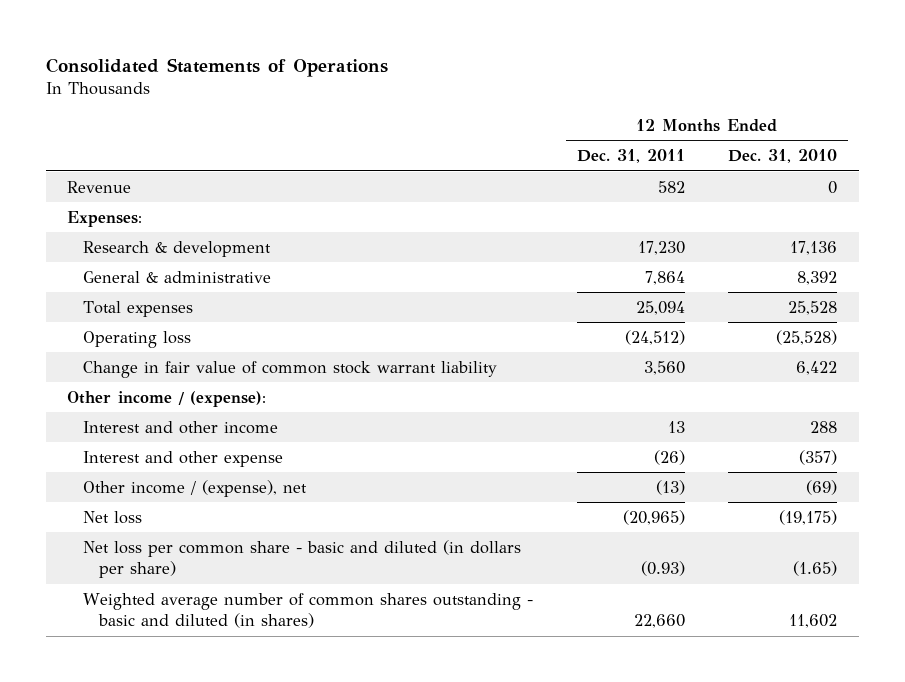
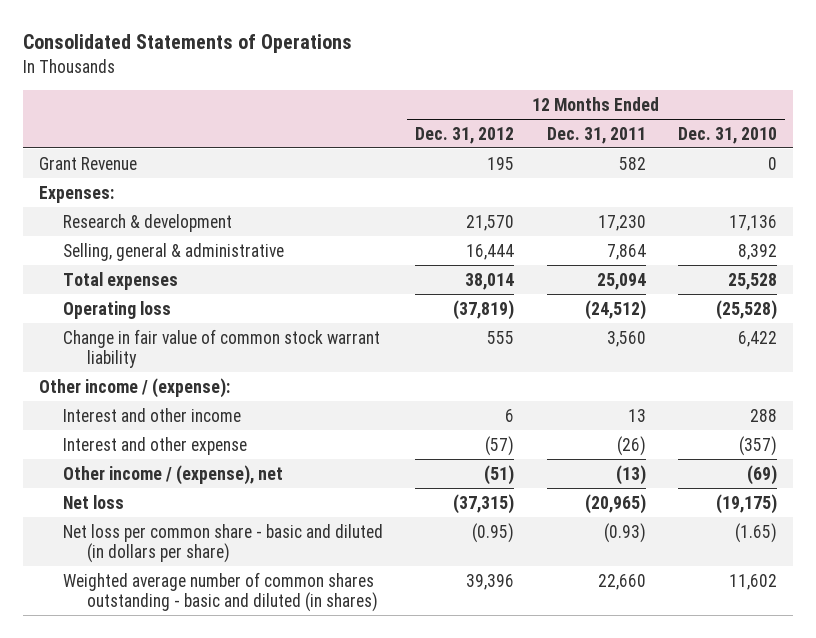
- | 12 Months Ended Dec. 31, 2011 | 12 Months Ended Dec. 31, 2010
+ | 12 Months Ended Dec. 31, 2012 | 12 Months Ended Dec. 31, 2011 | 12 Months Ended Dec. 31, 2010
- Revenue | 582 | 0
+ Grant Revenue | 195 | 582 | 0
- General & administrative | 7,864 | 8,392
+ Selling, general & administrative | 16,444 | 7,864 | 8,392

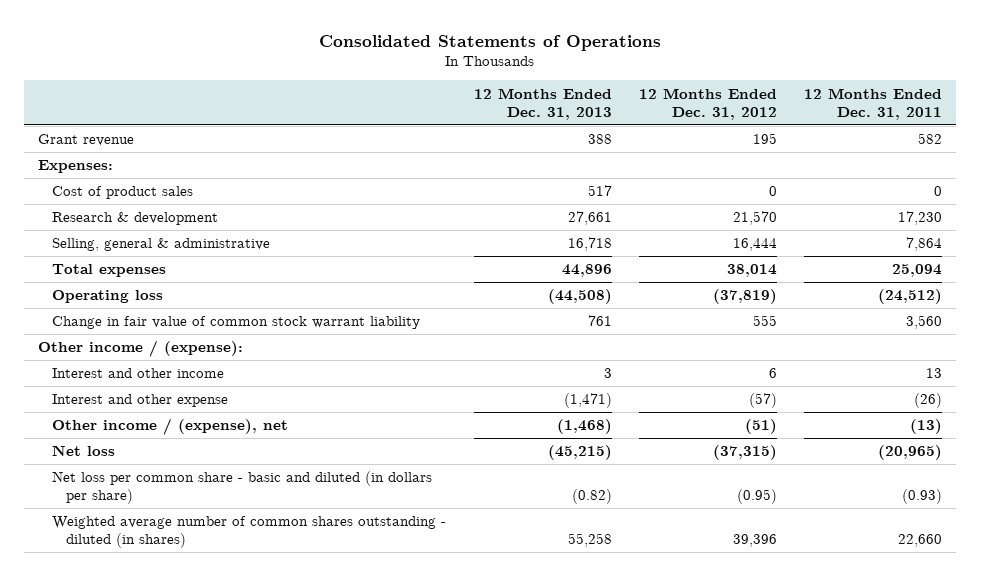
- | 12 Months Ended Dec. 31, 2012 | 12 Months Ended Dec. 31, 2011 | 12 Months Ended Dec. 31, 2010
+ | 12 Months Ended Dec. 31, 2013 | 12 Months Ended Dec. 31, 2012 | 12 Months Ended Dec. 31, 2011
- Grant Revenue | 195 | 582 | 0
+ Grant revenue | 388 | 195 | 582
+ Cost of product sales | 517 | 0 | 0
- Weighted average number of common shares outstanding - basic and diluted (in shares) | 39,396 | 22,660 | 11,602
+ Weighted average number of common shares outstanding - diluted (in shares) | 55,258 | 39,396 | 22,660

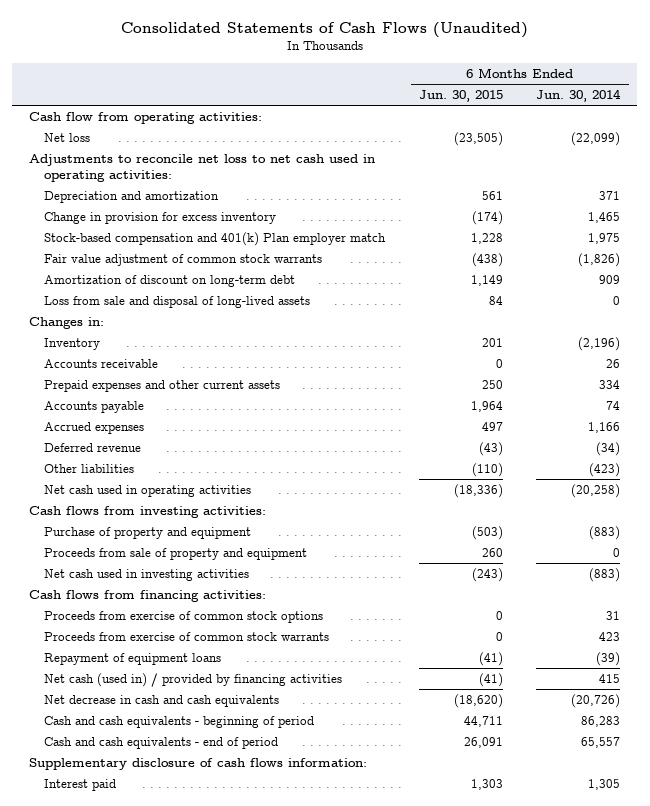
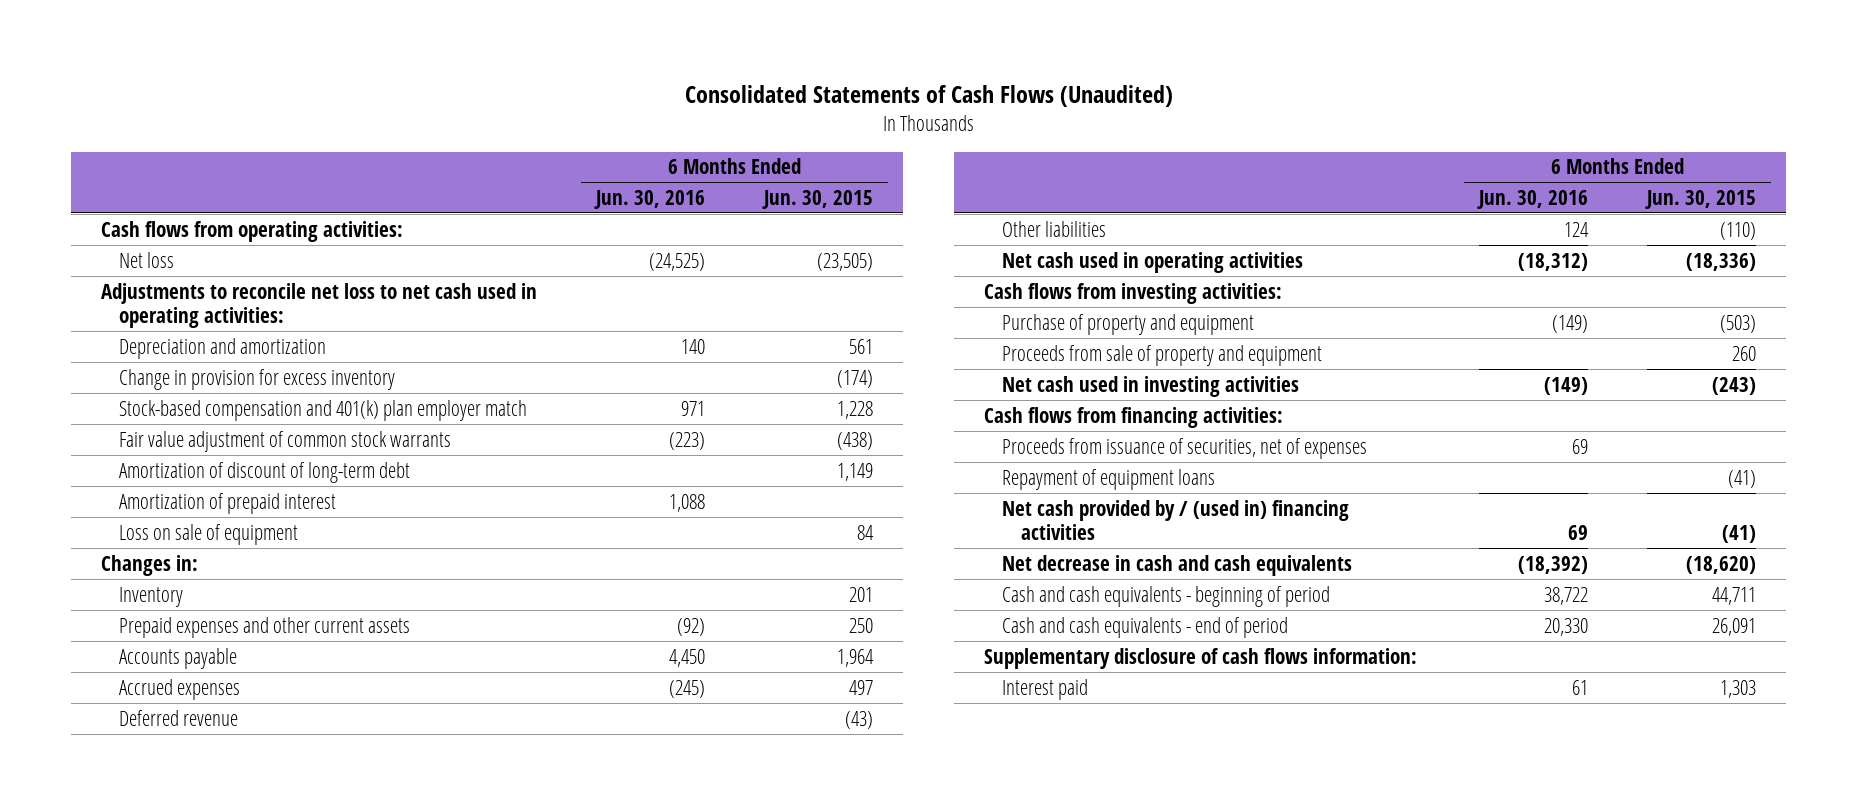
- | 6 Months Ended Jun. 30, 2015 | 6 Months Ended Jun. 30, 2014
+ | 6 Months Ended Jun. 30, 2016 | 6 Months Ended Jun. 30, 2015
- Cash flow from operating activities:
+ Cash flows from operating activities:
- Stock-based compensation and 401(k) Plan employer match | 1,228 | 1,975
+ Stock-based compensation and 401(k) plan employer match | 971 | 1,228
- Amortization of discount on long-term debt | 1,149 | 909
- Loss from sale and disposal of long-lived assets | 84 | 0
+ Amortization of discount of long-term debt | | 1,149
+ Amortization of prepaid interest | 1,088 |
+ Loss on sale of equipment | | 84
- Accounts receivable | 0 | 26
- Proceeds from exercise of common stock options | 0 | 31
- Proceeds from exercise of common stock warrants | 0 | 423
+ Proceeds from issuance of securities, net of expenses | 69 |
- Net cash (used in) / provided by financing activities | (41) | 415
+ Net cash provided by / (used in) financing activities | 69 | (41)

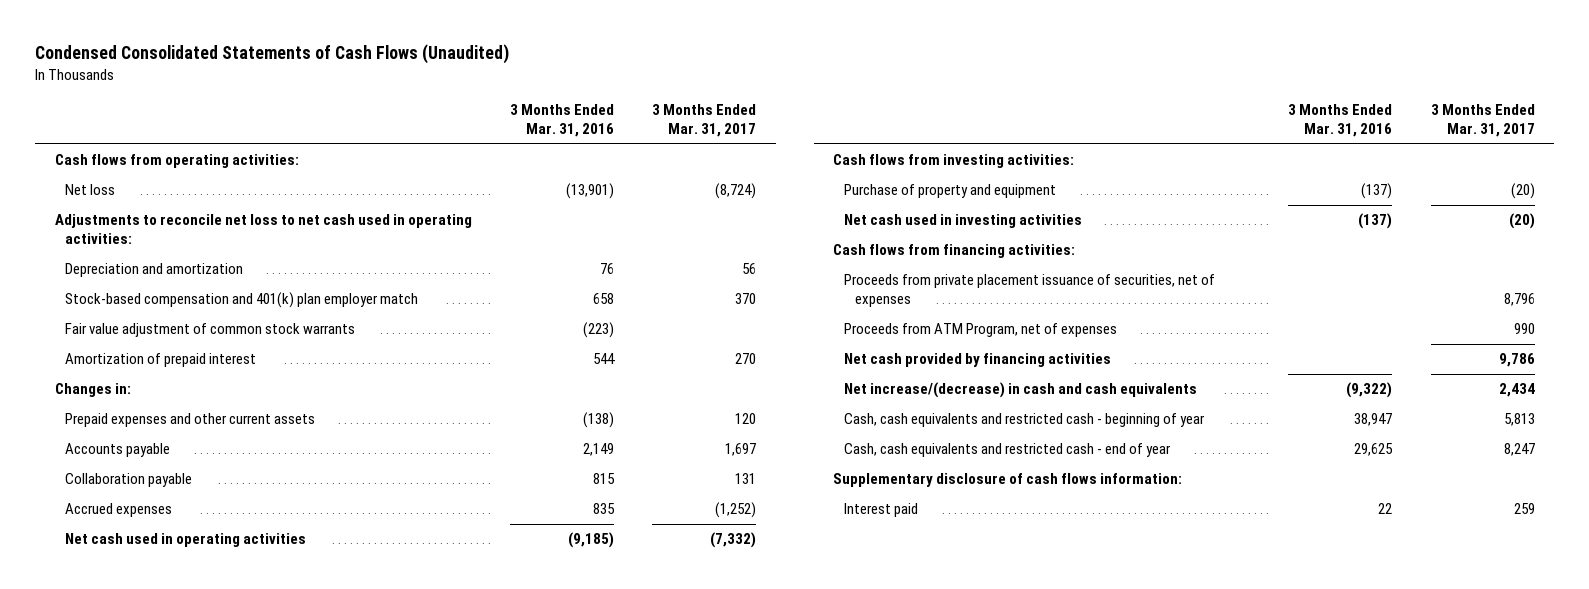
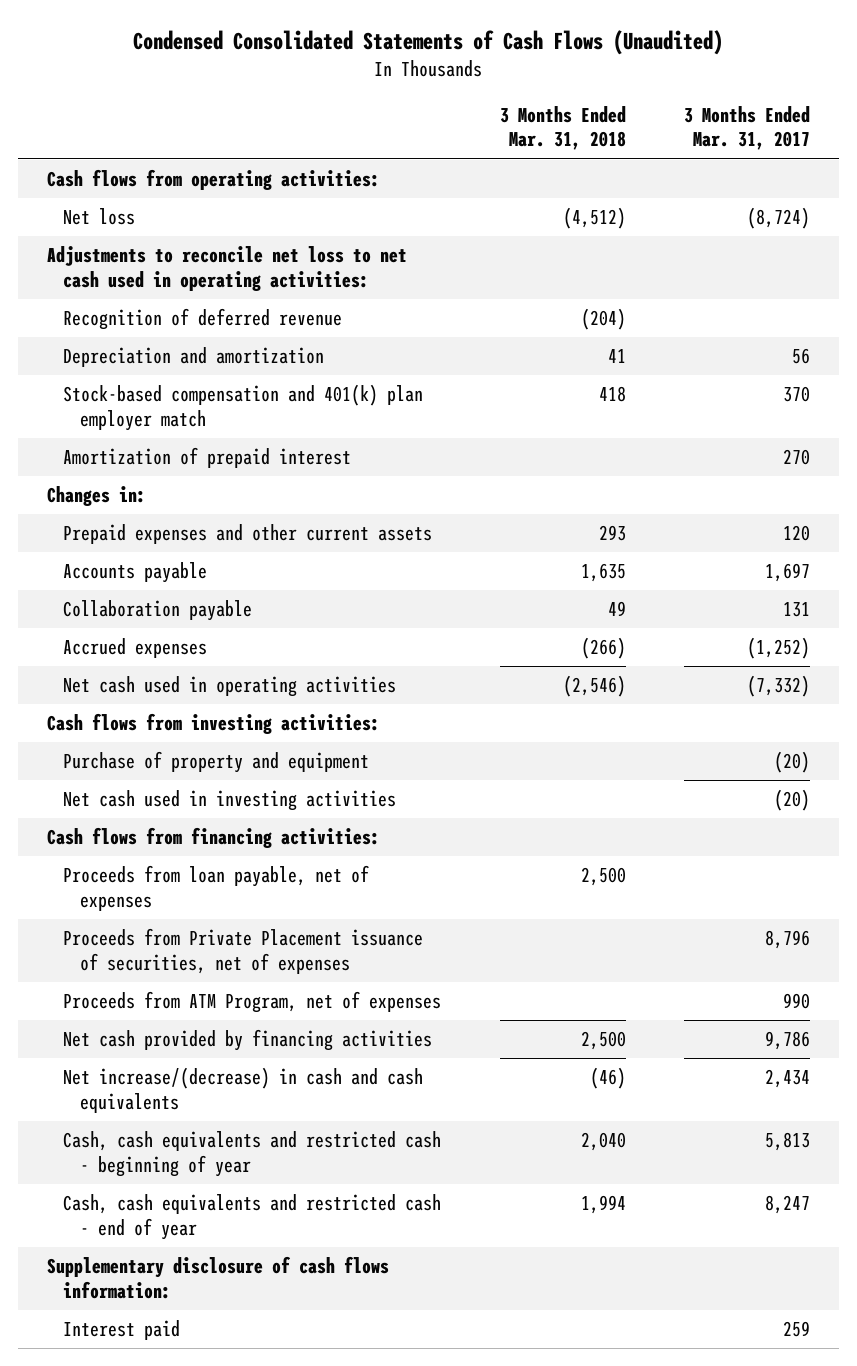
- | 3 Months Ended Mar. 31, 2016 | 3 Months Ended Mar. 31, 2017
+ | 3 Months Ended Mar. 31, 2018 | 3 Months Ended Mar. 31, 2017
+ Recognition of deferred revenue | (204) |
- Fair value adjustment of common stock warrants | (223) |
- Proceeds from private placement issuance of securities, net of expenses | | 8,796
+ Proceeds from loan payable, net of expenses | 2,500 |
+ Proceeds from Private Placement issuance of securities, net of expenses | | 8,796

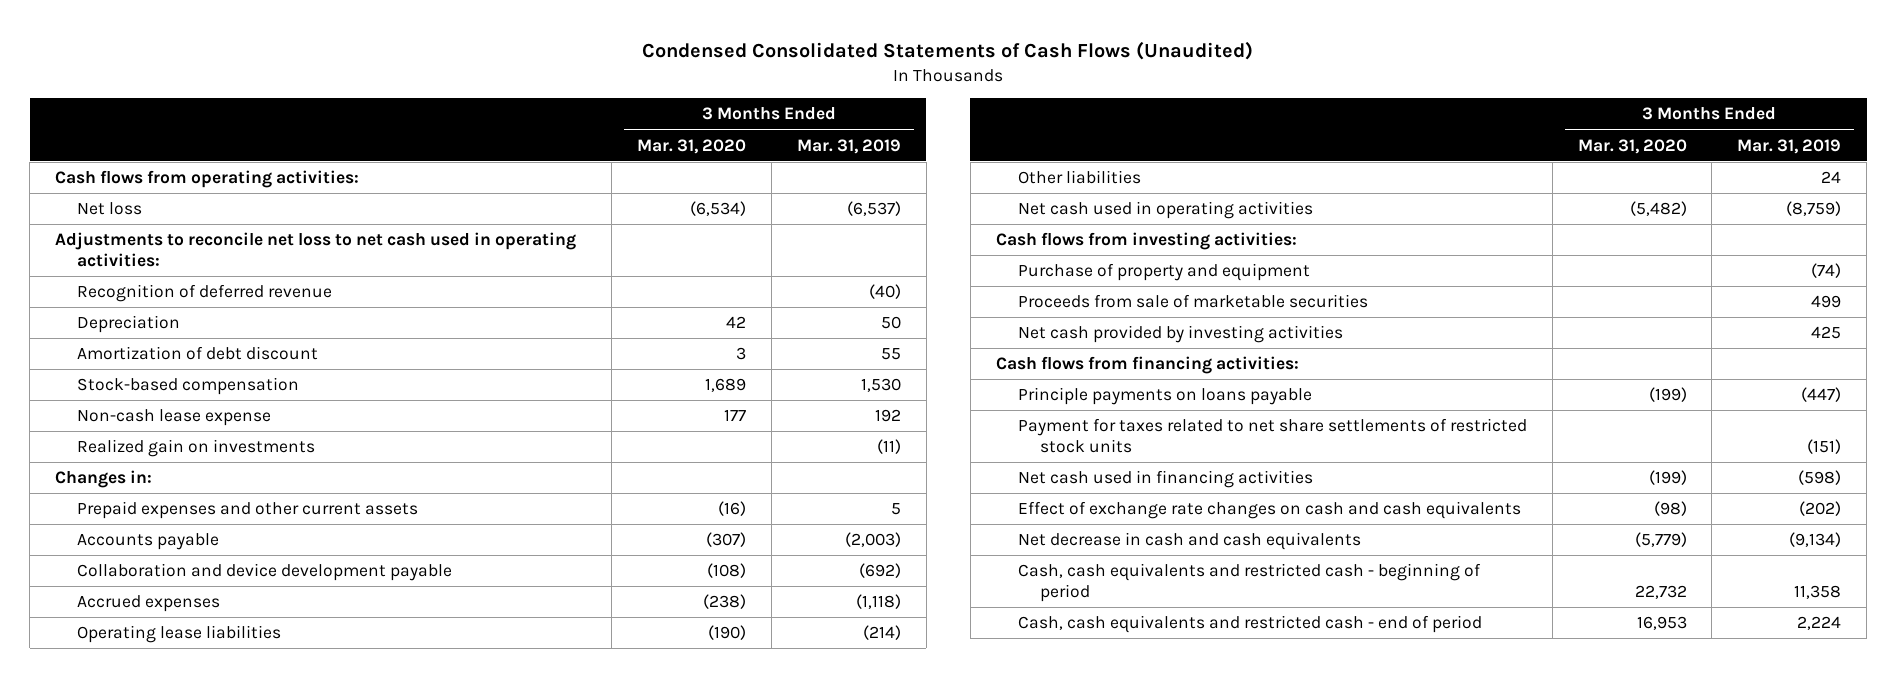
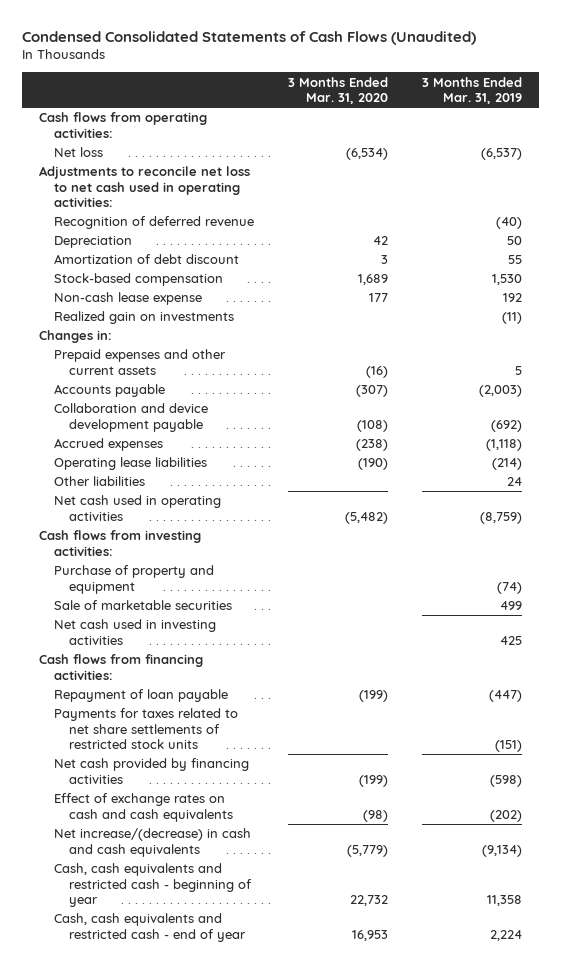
- Proceeds from sale of marketable securities | | 499
- Net cash provided by investing activities | | 425
+ Sale of marketable securities | | 499
+ Net cash used in investing activities | | 425
- Principle payments on loans payable | (199) | (447)
- Payment for taxes related to net share settlements of restricted stock units | | (151)
- Net cash used in financing activities | (199) | (598)
- Effect of exchange rate changes on cash and cash equivalents | (98) | (202)
- Net decrease in cash and cash equivalents | (5,779) | (9,134)
- Cash, cash equivalents and restricted cash - beginning of period | 22,732 | 11,358
- Cash, cash equivalents and restricted cash - end of period | 16,953 | 2,224
+ Repayment of loan payable | (199) | (447)
+ Payments for taxes related to net share settlements of restricted stock units | | (151)
+ Net cash provided by financing activities | (199) | (598)
+ Effect of exchange rates on cash and cash equivalents | (98) | (202)
+ Net increase/(decrease) in cash and cash equivalents | (5,779) | (9,134)
+ Cash, cash equivalents and restricted cash - beginning of year | 22,732 | 11,358
+ Cash, cash equivalents and restricted cash - end of year | 16,953 | 2,224

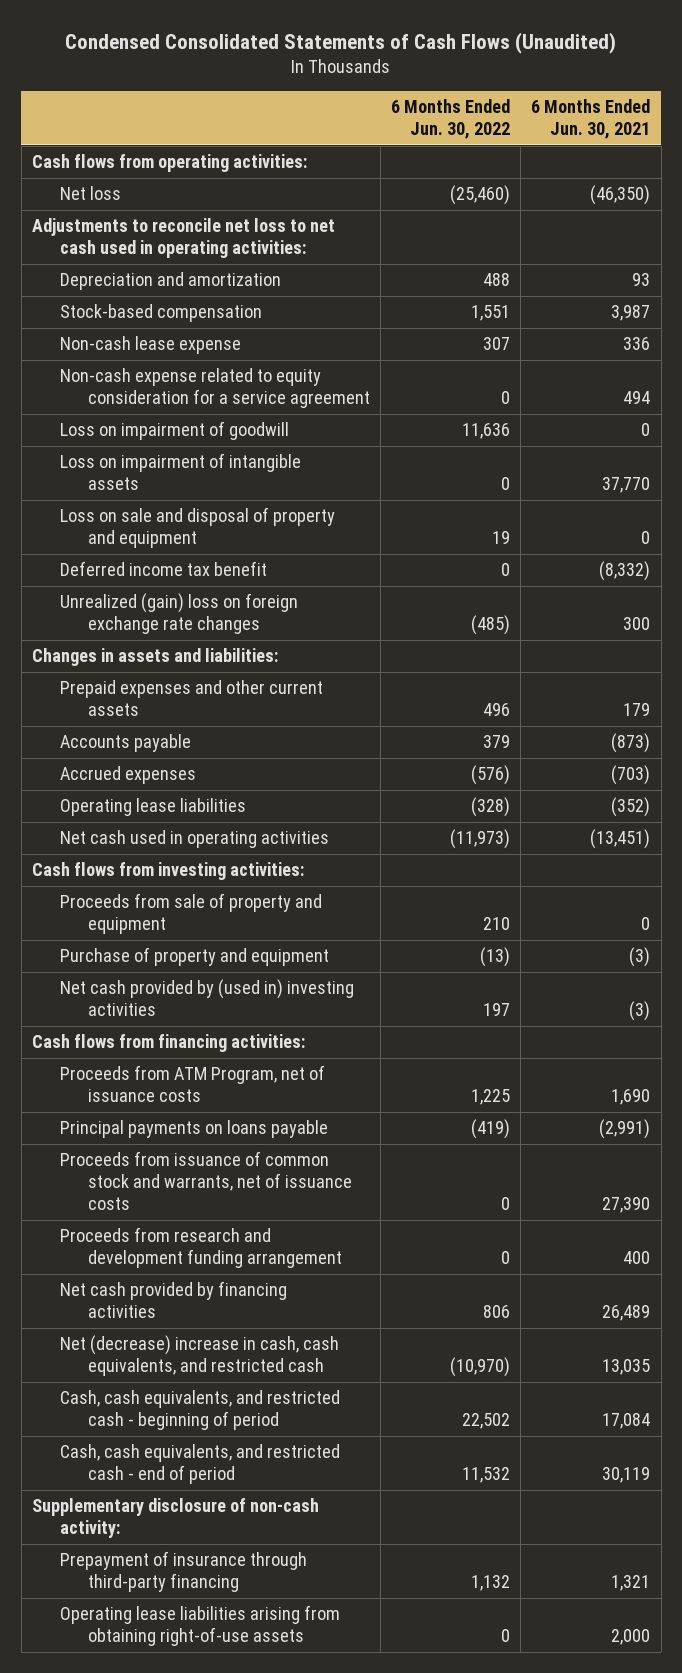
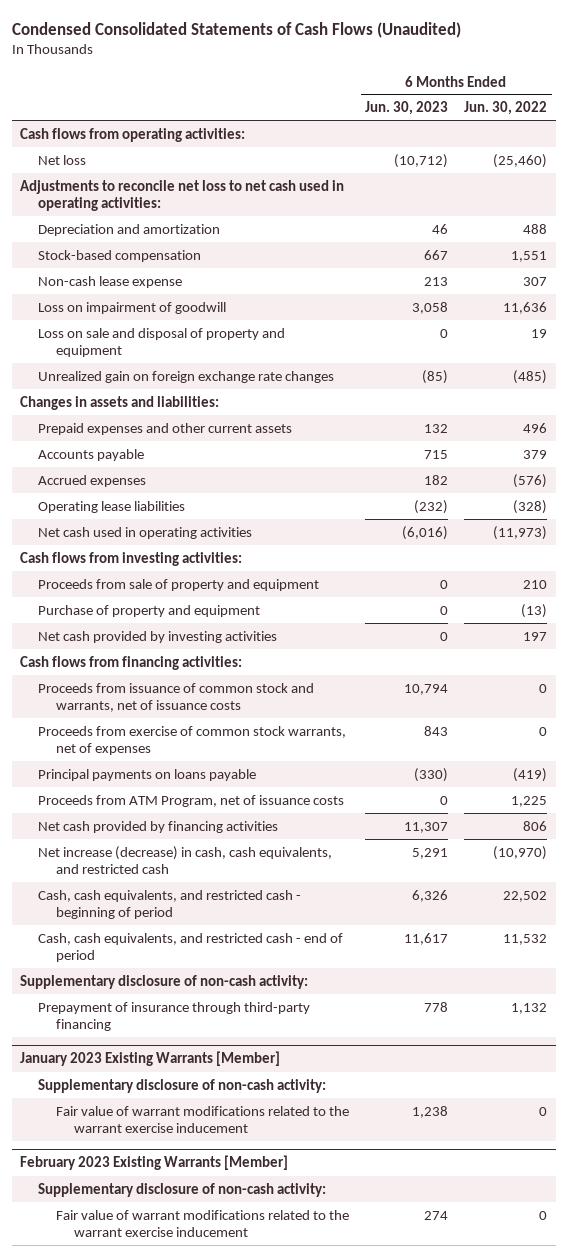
- | 6 Months Ended Jun. 30, 2022 | 6 Months Ended Jun. 30, 2021
+ | 6 Months Ended Jun. 30, 2023 | 6 Months Ended Jun. 30, 2022
- Non-cash expense related to equity consideration for a service agreement | 0 | 494
- Loss on impairment of intangible assets | 0 | 37,770
- Deferred income tax benefit | 0 | (8,332)
- Unrealized (gain) loss on foreign exchange rate changes | (485) | 300
+ Unrealized gain on foreign exchange rate changes | (85) | (485)
- Net cash provided by (used in) investing activities | 197 | (3)
+ Net cash provided by investing activities | 0 | 197
- Proceeds from research and development funding arrangement | 0 | 400
+ Proceeds from exercise of common stock warrants, net of expenses | 843 | 0
moved down: Principal payments on loans payable | (330) | (419)
moved down: Proceeds from ATM Program, net of issuance costs | 0 | 1,225
- Net (decrease) increase in cash, cash equivalents, and restricted cash | (10,970) | 13,035
+ Net increase (decrease) in cash, cash equivalents, and restricted cash | 5,291 | (10,970)
- Operating lease liabilities arising from obtaining right-of-use assets | 0 | 2,000
+ January 2023 Existing Warrants [Member]
+ Supplementary disclosure of non-cash activity:
+ Fair value of warrant modifications related to the warrant exercise inducement | 1,238 | 0
+ February 2023 Existing Warrants [Member]
+ Supplementary disclosure of non-cash activity:
+ Fair value of warrant modifications related to the warrant exercise inducement | 274 | 0

